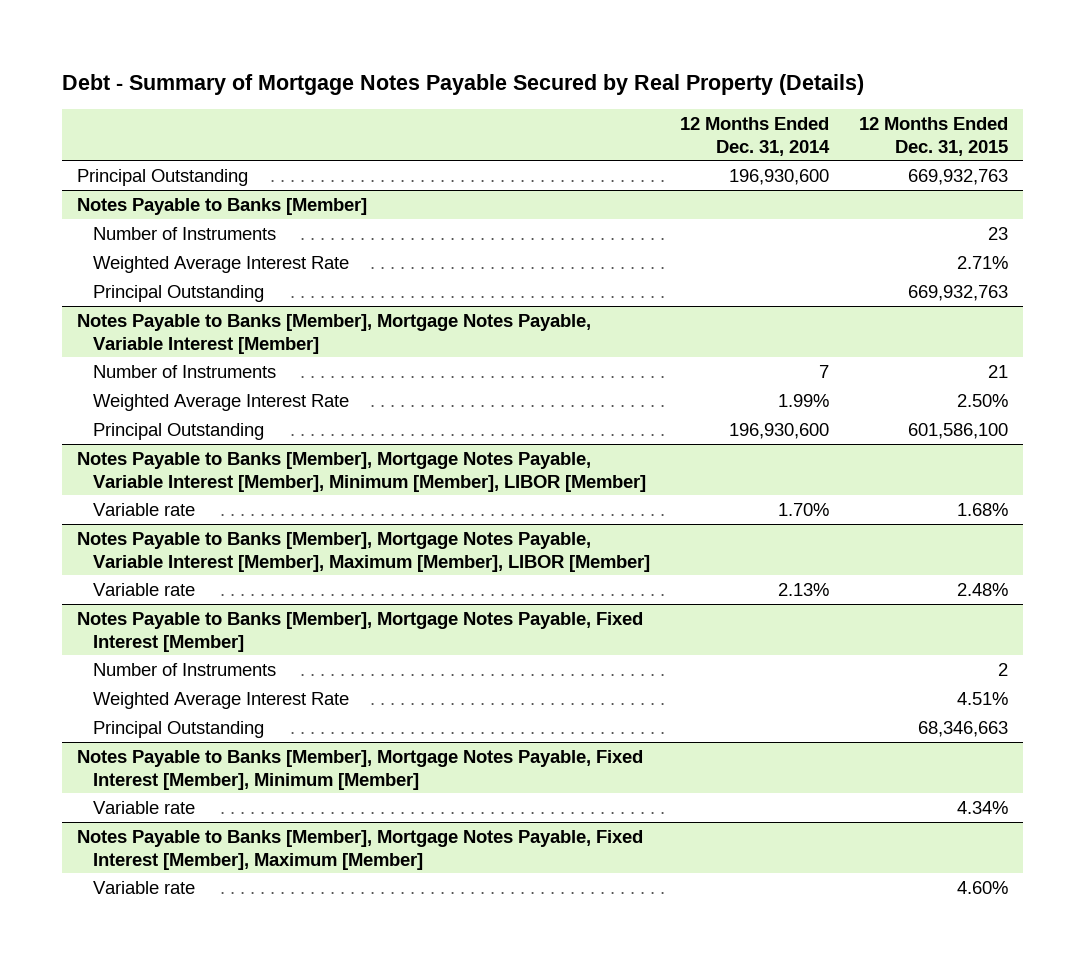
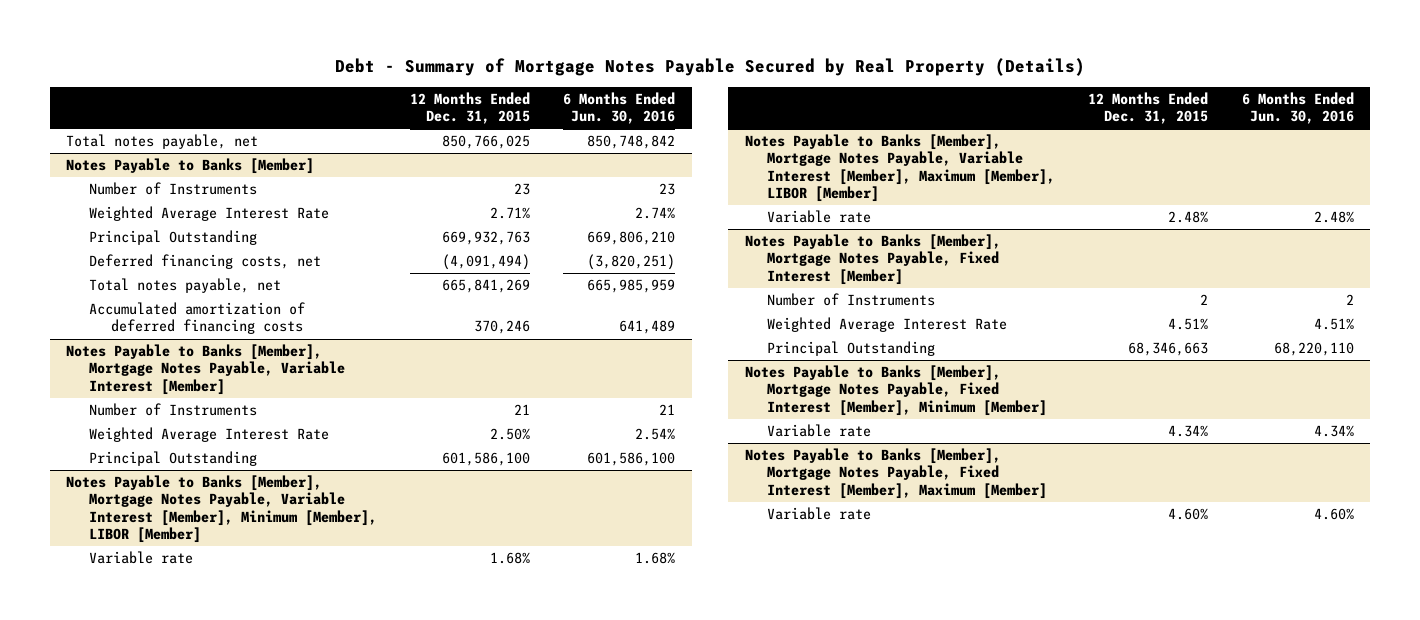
- | 12 Months Ended Dec. 31, 2014 | 12 Months Ended Dec. 31, 2015
+ | 12 Months Ended Dec. 31, 2015 | 6 Months Ended Jun. 30, 2016
- Principal Outstanding | 196,930,600 | 669,932,763
+ Total notes payable, net | 850,766,025 | 850,748,842
@ Notes Payable to Banks [Member]
+ Deferred financing costs, net | (4,091,494) | (3,820,251)
+ Total notes payable, net | 665,841,269 | 665,985,959
+ Accumulated amortization of deferred financing costs | 370,246 | 641,489

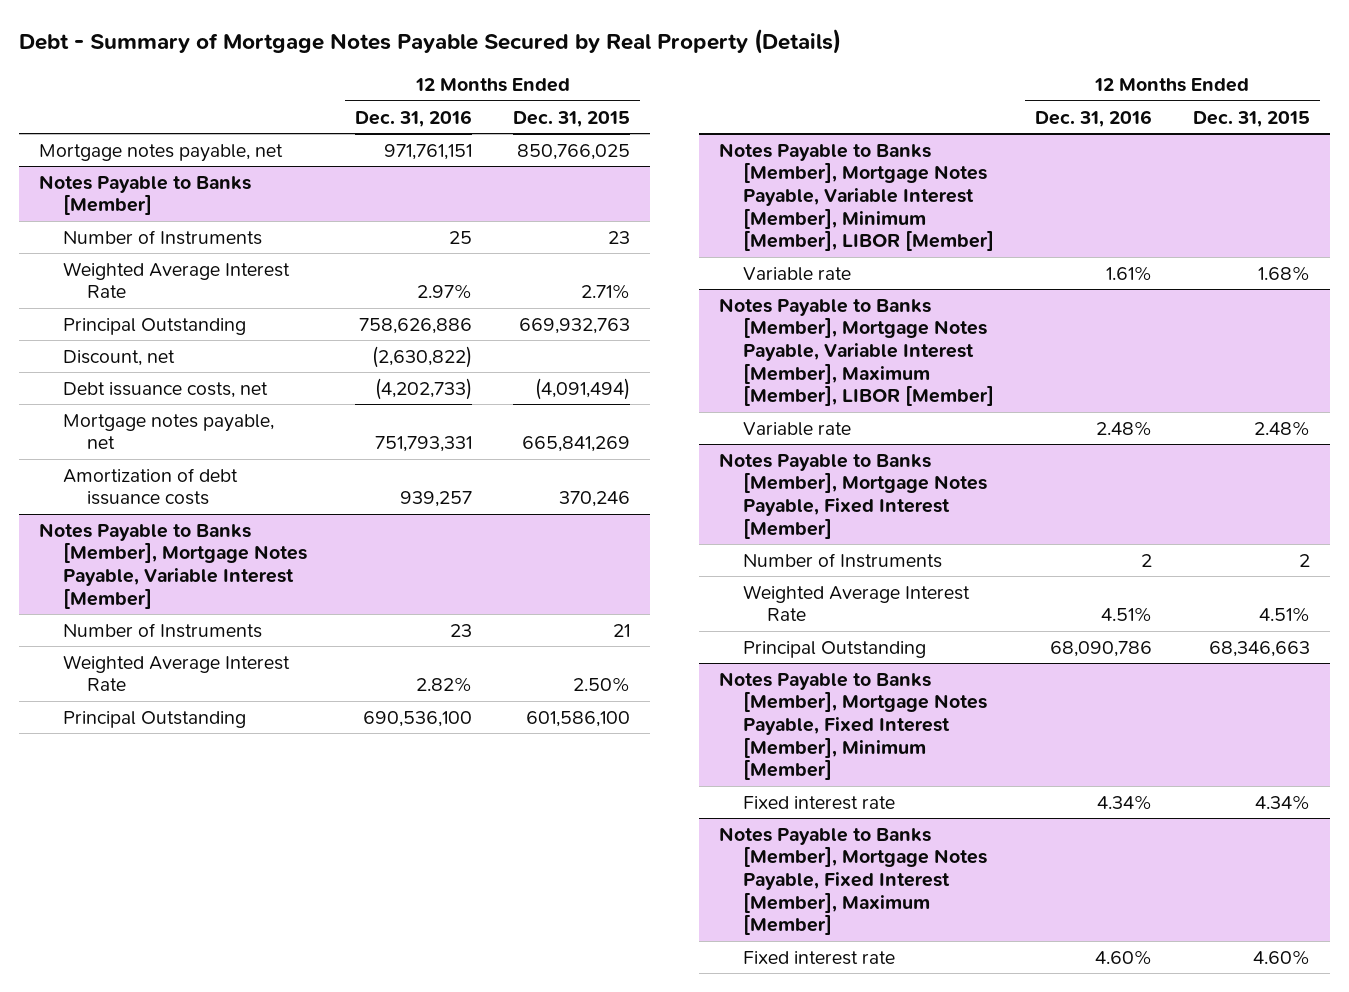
- | 12 Months Ended Dec. 31, 2015 | 6 Months Ended Jun. 30, 2016
+ | 12 Months Ended Dec. 31, 2016 | 12 Months Ended Dec. 31, 2015
- Total notes payable, net | 850,766,025 | 850,748,842
+ Mortgage notes payable, net | 971,761,151 | 850,766,025
@ Notes Payable to Banks [Member]
- Deferred financing costs, net | (4,091,494) | (3,820,251)
- Total notes payable, net | 665,841,269 | 665,985,959
- Accumulated amortization of deferred financing costs | 370,246 | 641,489
+ Discount, net | (2,630,822) |
+ Debt issuance costs, net | (4,202,733) | (4,091,494)
+ Mortgage notes payable, net | 751,793,331 | 665,841,269
+ Amortization of debt issuance costs | 939,257 | 370,246
@ Notes Payable to Banks [Member], Mortgage Notes Payable, Fixed Interest [Member], Minimum [Member]
- Variable rate | 4.34% | 4.34%
+ Fixed interest rate | 4.34% | 4.34%
@ Notes Payable to Banks [Member], Mortgage Notes Payable, Fixed Interest [Member], Maximum [Member]
- Variable rate | 4.60% | 4.60%
+ Fixed interest rate | 4.60% | 4.60%

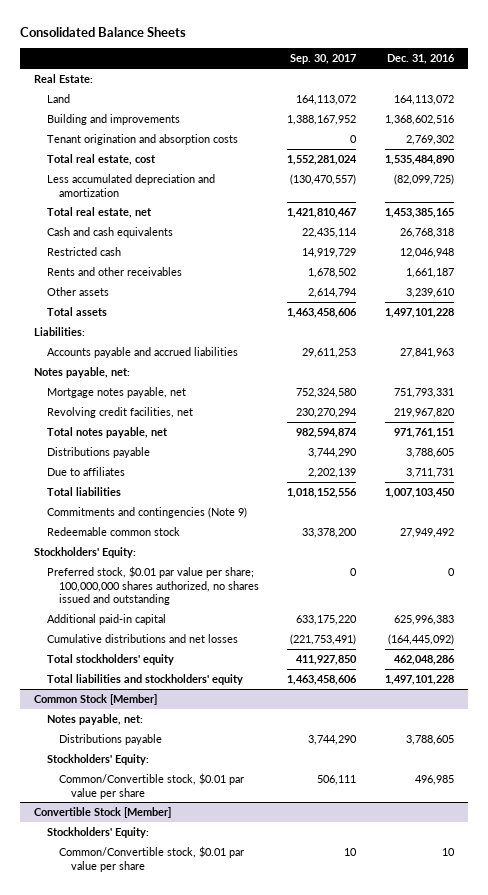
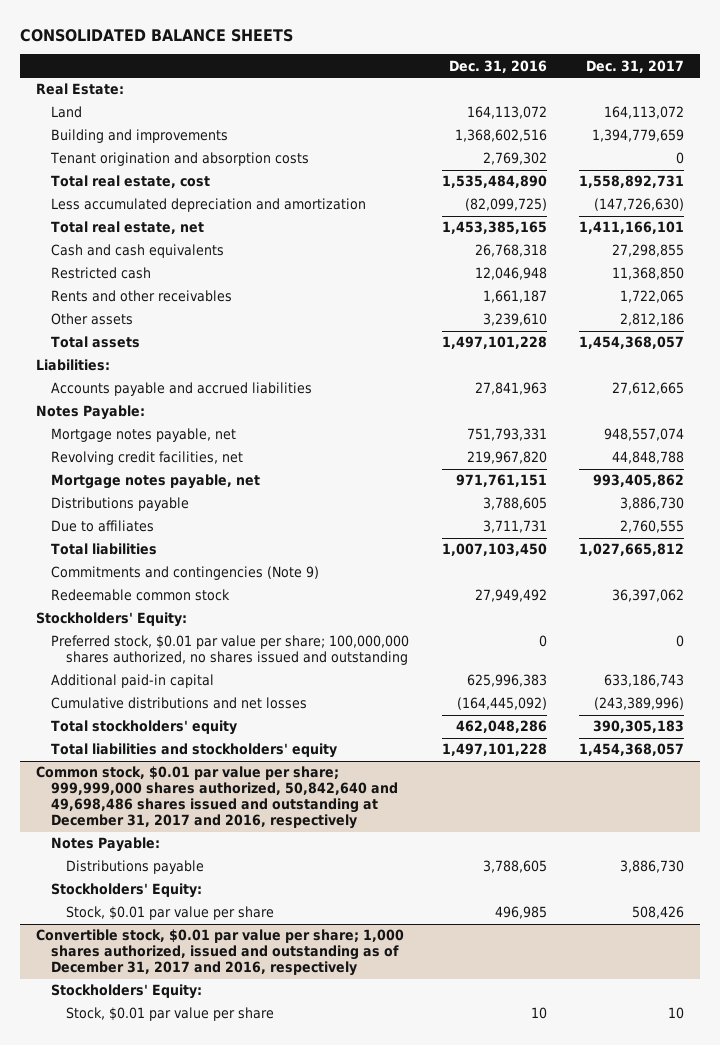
- Consolidated Balance Sheets
+ CONSOLIDATED BALANCE SHEETS
- | Sep. 30, 2017 | Dec. 31, 2016
+ | Dec. 31, 2016 | Dec. 31, 2017
- Notes payable, net:
+ Notes Payable:
- Total notes payable, net | 982,594,874 | 971,761,151
+ Mortgage notes payable, net | 971,761,151 | 993,405,862
- Common Stock [Member]
- Notes payable, net:
+ Common stock, $0.01 par value per share; 999,999,000 shares authorized, 50,842,640 and 49,698,486 shares issued and outstanding at December 31, 2017 and 2016, respectively
+ Notes Payable:
- Common/Convertible stock, $0.01 par value per share | 506,111 | 496,985
- Convertible Stock [Member]
+ Stock, $0.01 par value per share | 496,985 | 508,426
+ Convertible stock, $0.01 par value per share; 1,000 shares authorized, issued and outstanding as of December 31, 2017 and 2016, respectively
- Common/Convertible stock, $0.01 par value per share | 10 | 10
+ Stock, $0.01 par value per share | 10 | 10

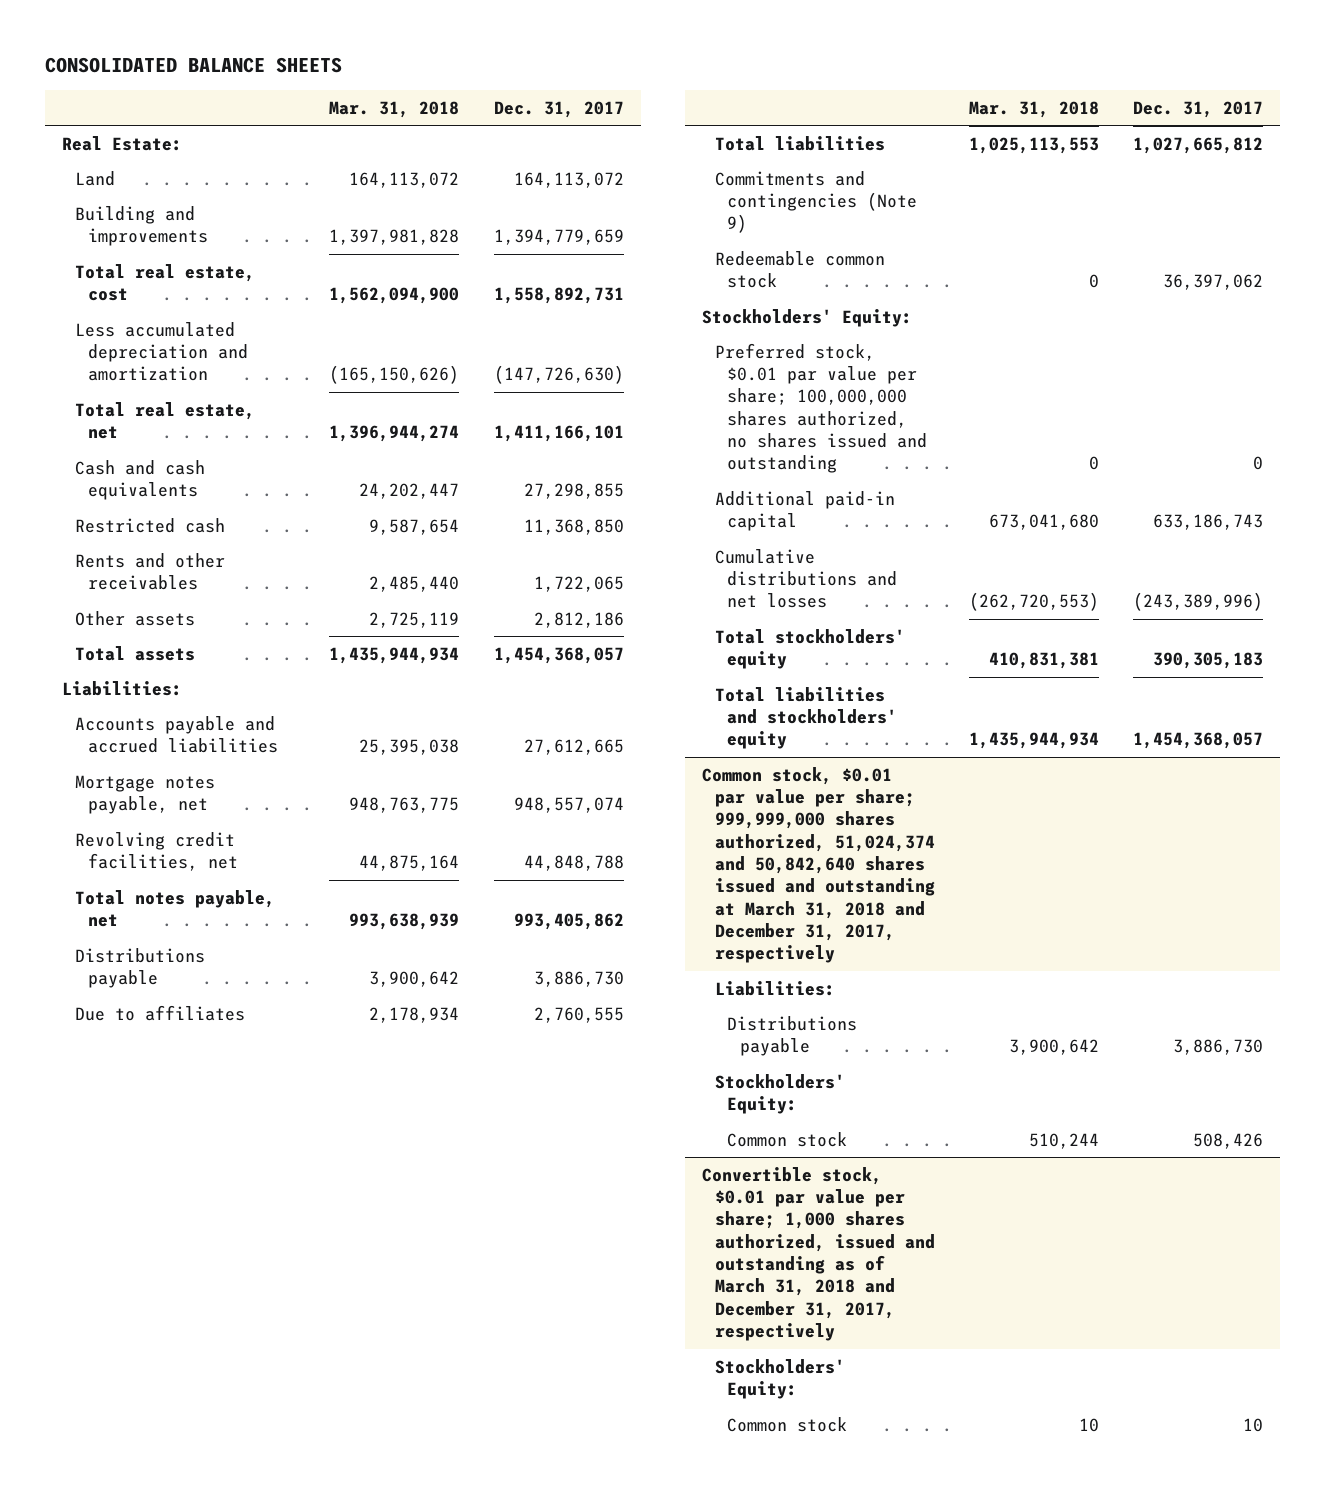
- | Dec. 31, 2016 | Dec. 31, 2017
+ | Mar. 31, 2018 | Dec. 31, 2017
- Tenant origination and absorption costs | 2,769,302 | 0
- Notes Payable:
- Mortgage notes payable, net | 971,761,151 | 993,405,862
+ Total notes payable, net | 993,638,939 | 993,405,862
- Common stock, $0.01 par value per share; 999,999,000 shares authorized, 50,842,640 and 49,698,486 shares issued and outstanding at December 31, 2017 and 2016, respectively
- Notes Payable:
+ Common stock, $0.01 par value per share; 999,999,000 shares authorized, 51,024,374 and 50,842,640 shares issued and outstanding at March 31, 2018 and December 31, 2017, respectively
+ Liabilities:
- Stock, $0.01 par value per share | 496,985 | 508,426
- Convertible stock, $0.01 par value per share; 1,000 shares authorized, issued and outstanding as of December 31, 2017 and 2016, respectively
+ Common stock | 510,244 | 508,426
+ Convertible stock, $0.01 par value per share; 1,000 shares authorized, issued and outstanding as of March 31, 2018 and December 31, 2017, respectively
- Stock, $0.01 par value per share | 10 | 10
+ Common stock | 10 | 10

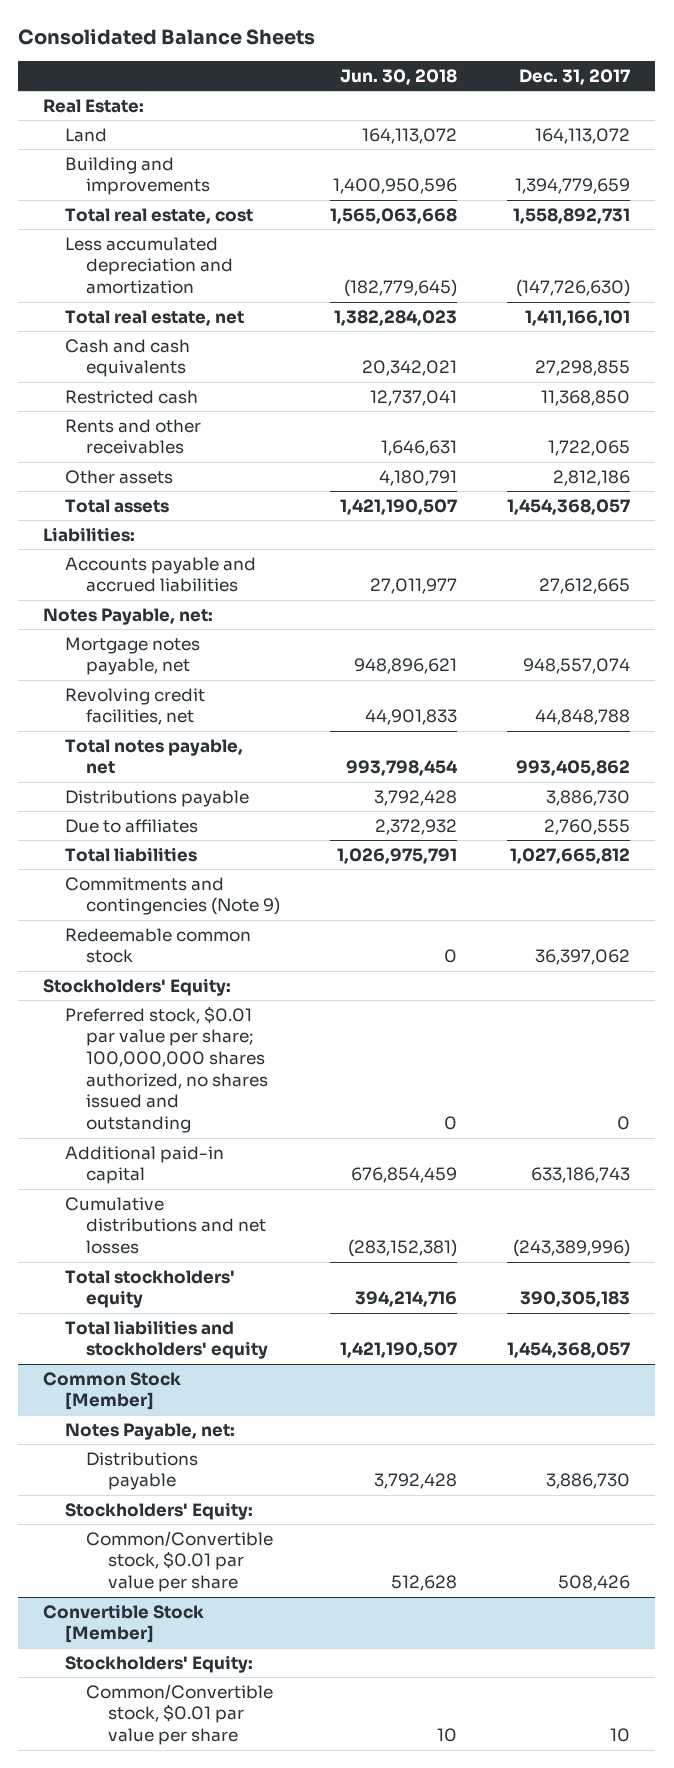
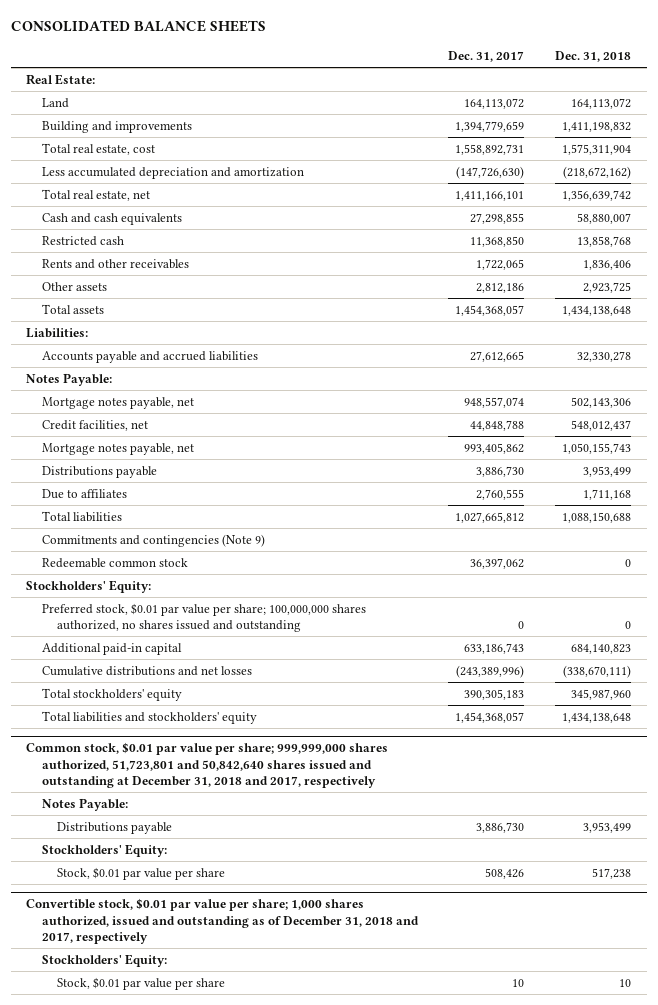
- Consolidated Balance Sheets
+ CONSOLIDATED BALANCE SHEETS
- | Jun. 30, 2018 | Dec. 31, 2017
+ | Dec. 31, 2017 | Dec. 31, 2018
- Notes Payable, net:
+ Notes Payable:
- Revolving credit facilities, net | 44,901,833 | 44,848,788
- Total notes payable, net | 993,798,454 | 993,405,862
+ Credit facilities, net | 44,848,788 | 548,012,437
+ Mortgage notes payable, net | 993,405,862 | 1,050,155,743
- Common Stock [Member]
- Notes Payable, net:
+ Common stock, $0.01 par value per share; 999,999,000 shares authorized, 51,723,801 and 50,842,640 shares issued and outstanding at December 31, 2018 and 2017, respectively
+ Notes Payable:
- Common/Convertible stock, $0.01 par value per share | 512,628 | 508,426
- Convertible Stock [Member]
+ Stock, $0.01 par value per share | 508,426 | 517,238
+ Convertible stock, $0.01 par value per share; 1,000 shares authorized, issued and outstanding as of December 31, 2018 and 2017, respectively
- Common/Convertible stock, $0.01 par value per share | 10 | 10
+ Stock, $0.01 par value per share | 10 | 10

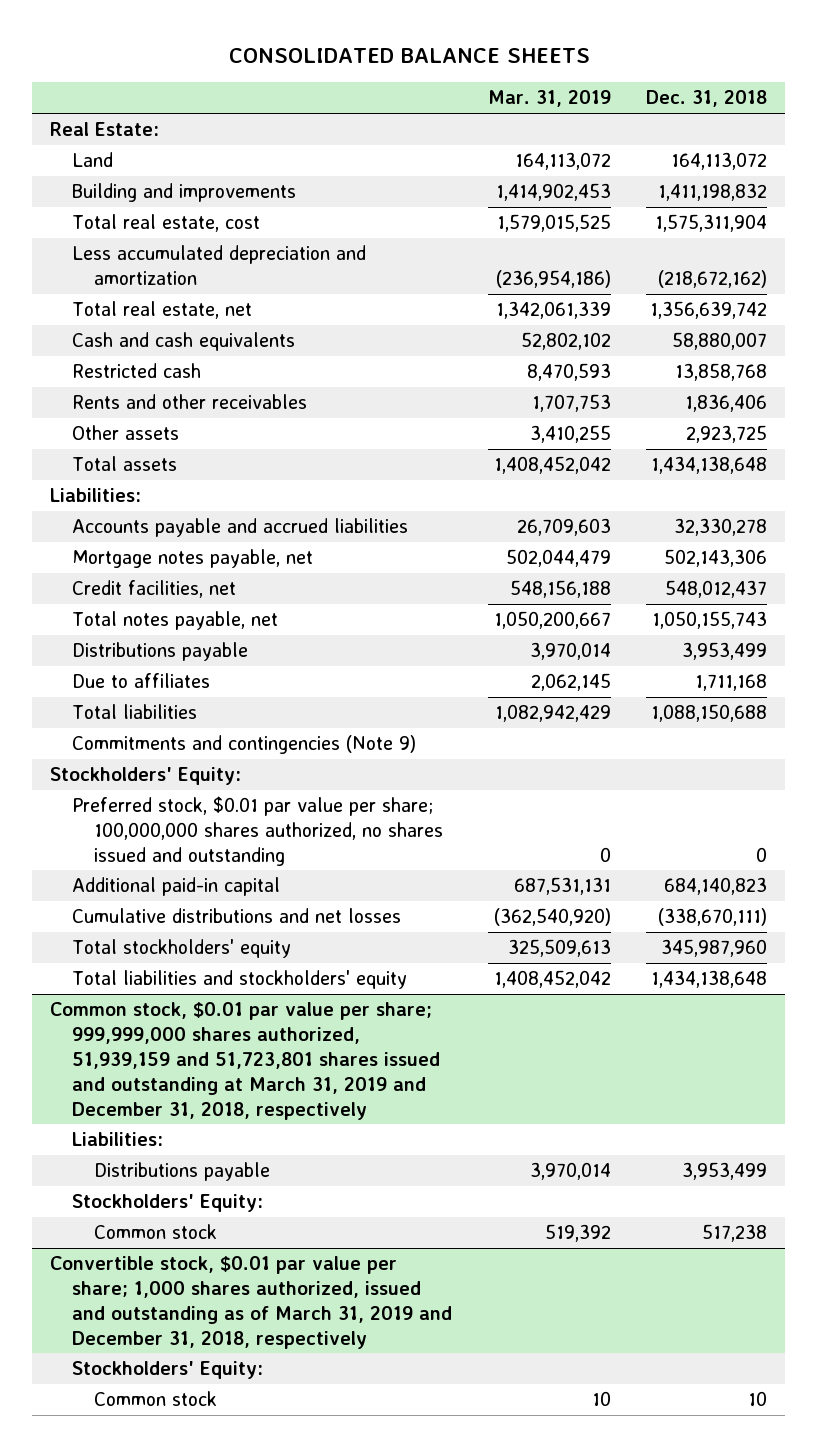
- | Dec. 31, 2017 | Dec. 31, 2018
+ | Mar. 31, 2019 | Dec. 31, 2018
- Notes Payable:
- Mortgage notes payable, net | 993,405,862 | 1,050,155,743
+ Total notes payable, net | 1,050,200,667 | 1,050,155,743
- Redeemable common stock | 36,397,062 | 0
- Common stock, $0.01 par value per share; 999,999,000 shares authorized, 51,723,801 and 50,842,640 shares issued and outstanding at December 31, 2018 and 2017, respectively
- Notes Payable:
+ Common stock, $0.01 par value per share; 999,999,000 shares authorized, 51,939,159 and 51,723,801 shares issued and outstanding at March 31, 2019 and December 31, 2018, respectively
+ Liabilities:
- Stock, $0.01 par value per share | 508,426 | 517,238
- Convertible stock, $0.01 par value per share; 1,000 shares authorized, issued and outstanding as of December 31, 2018 and 2017, respectively
+ Common stock | 519,392 | 517,238
+ Convertible stock, $0.01 par value per share; 1,000 shares authorized, issued and outstanding as of March 31, 2019 and December 31, 2018, respectively
- Stock, $0.01 par value per share | 10 | 10
+ Common stock | 10 | 10

